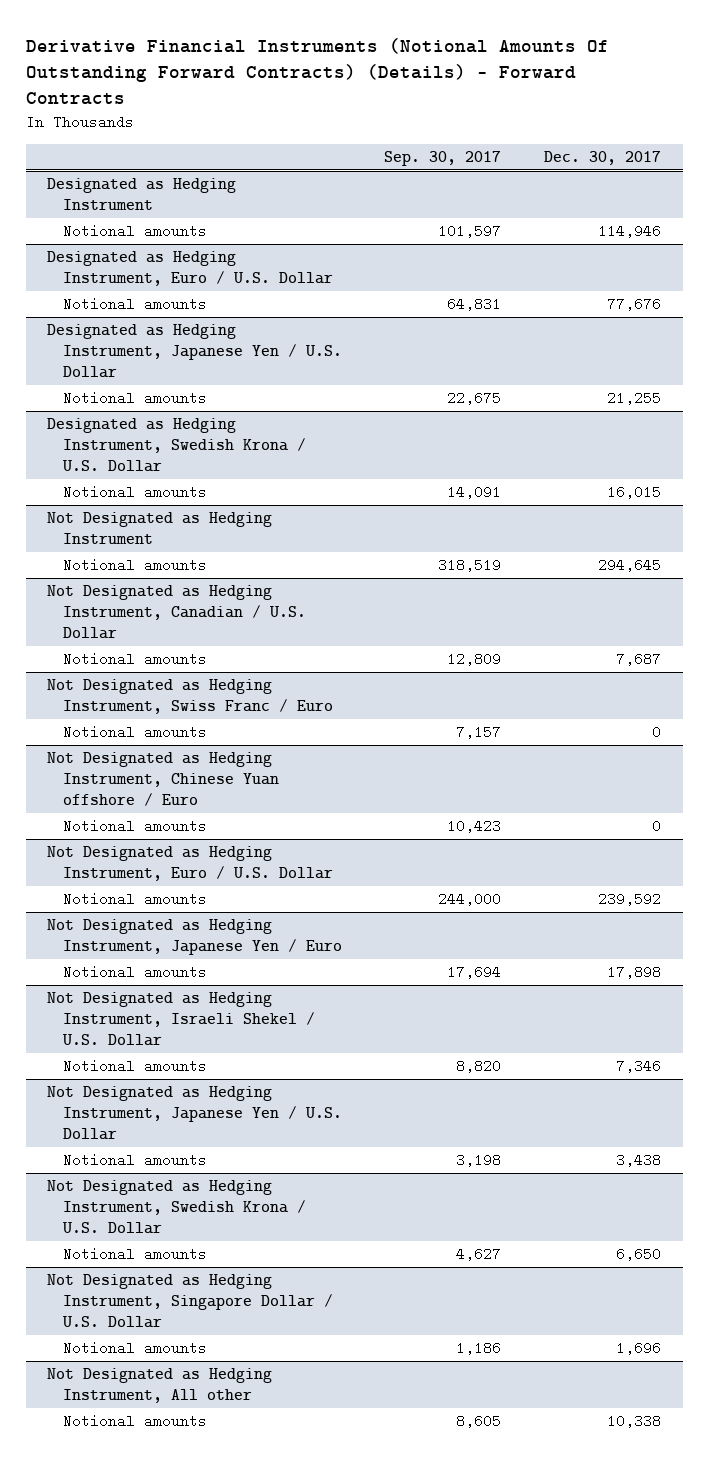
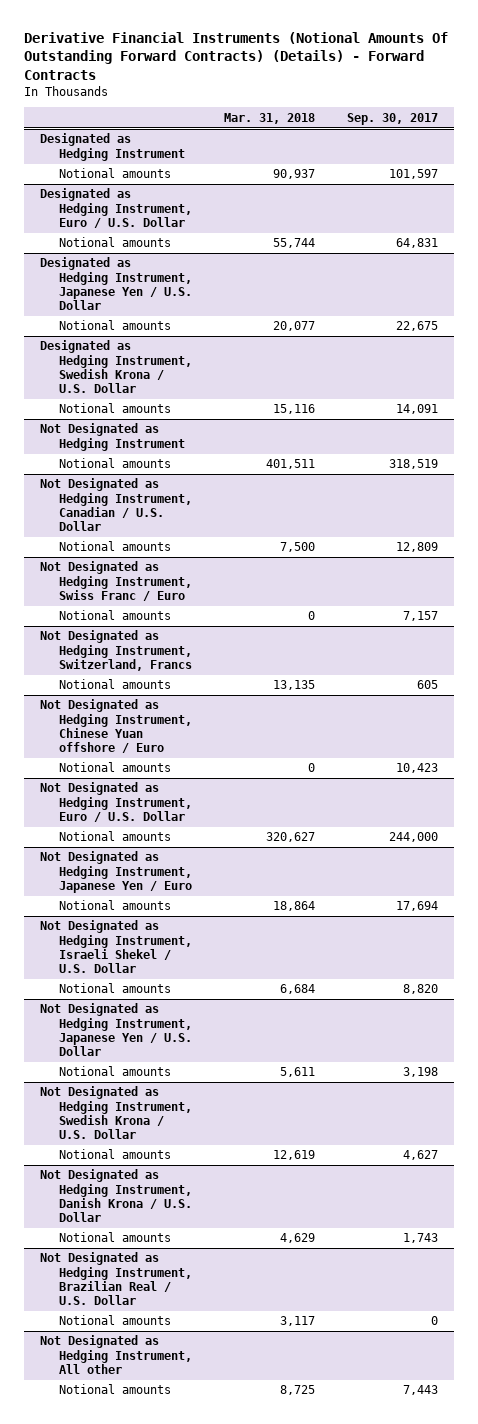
- | Sep. 30, 2017 | Dec. 30, 2017
+ | Mar. 31, 2018 | Sep. 30, 2017
+ Not Designated as Hedging Instrument, Switzerland, Francs
+ Notional amounts | 13,135 | 605
- Not Designated as Hedging Instrument, Singapore Dollar / U.S. Dollar
- Notional amounts | 1,186 | 1,696
+ Not Designated as Hedging Instrument, Danish Krona / U.S. Dollar
+ Notional amounts | 4,629 | 1,743
+ Not Designated as Hedging Instrument, Brazilian Real / U.S. Dollar
+ Notional amounts | 3,117 | 0
@ Not Designated as Hedging Instrument, All other
- Notional amounts | 8,605 | 10,338
+ Notional amounts | 8,725 | 7,443

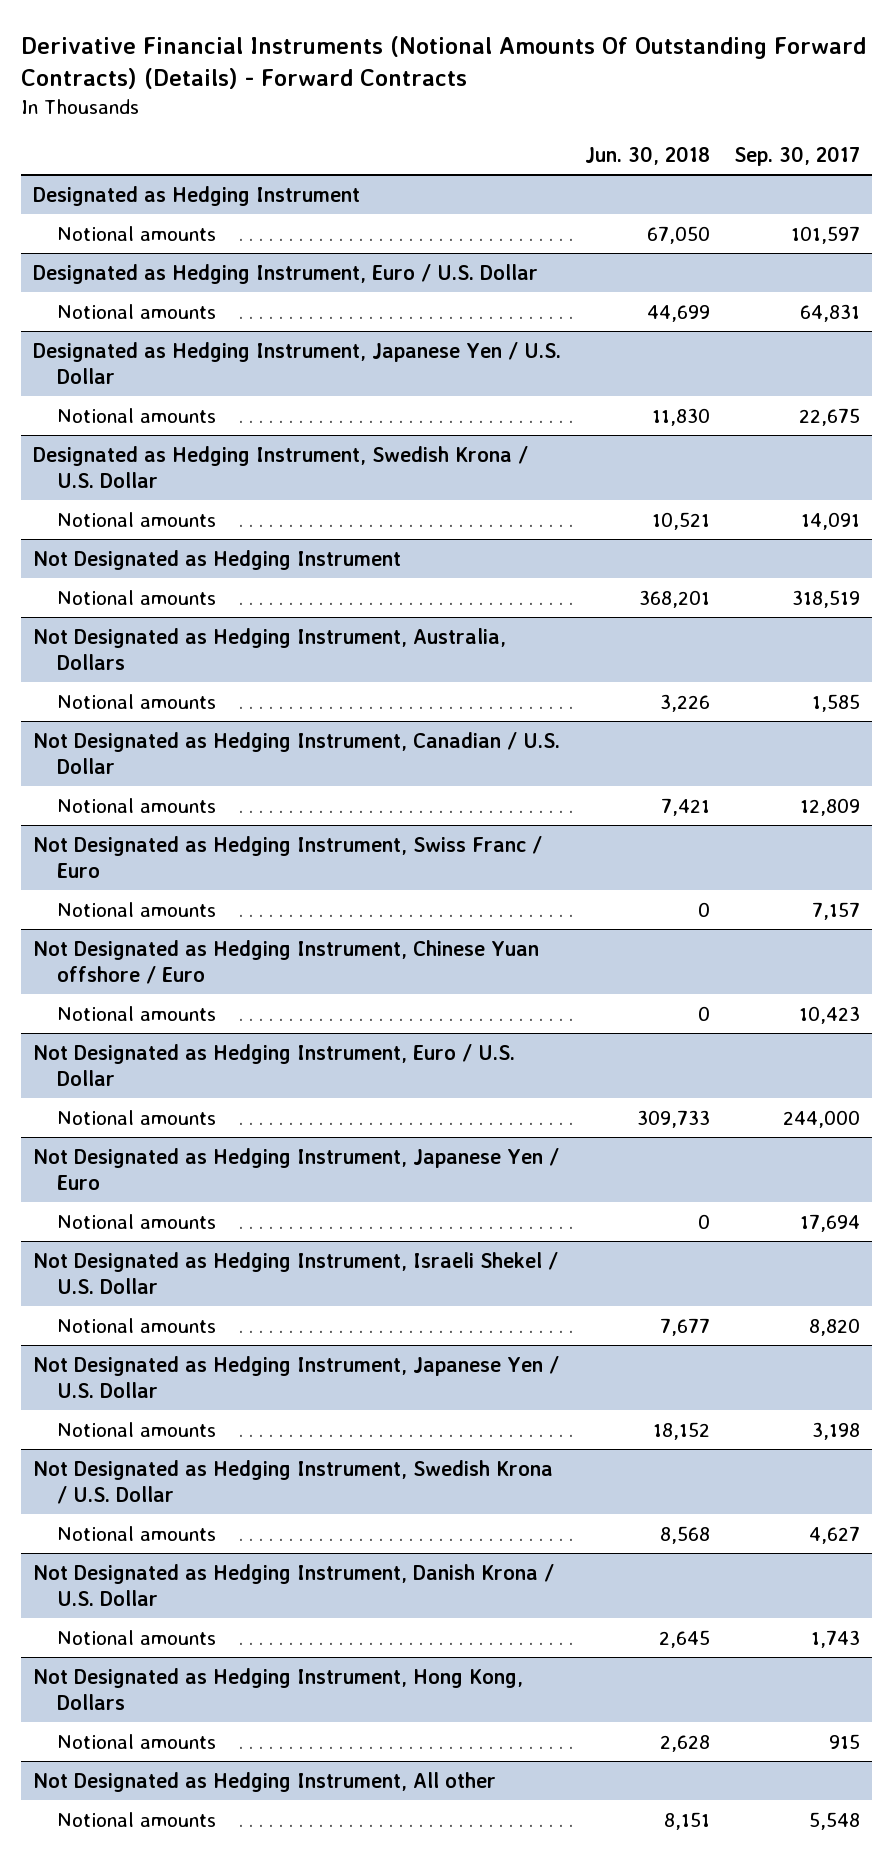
- | Mar. 31, 2018 | Sep. 30, 2017
+ | Jun. 30, 2018 | Sep. 30, 2017
+ Not Designated as Hedging Instrument, Australia, Dollars
+ Notional amounts | 3,226 | 1,585
- Not Designated as Hedging Instrument, Switzerland, Francs
- Notional amounts | 13,135 | 605
- Not Designated as Hedging Instrument, Brazilian Real / U.S. Dollar
- Notional amounts | 3,117 | 0
+ Not Designated as Hedging Instrument, Hong Kong, Dollars
+ Notional amounts | 2,628 | 915
@ Not Designated as Hedging Instrument, All other
- Notional amounts | 8,725 | 7,443
+ Notional amounts | 8,151 | 5,548

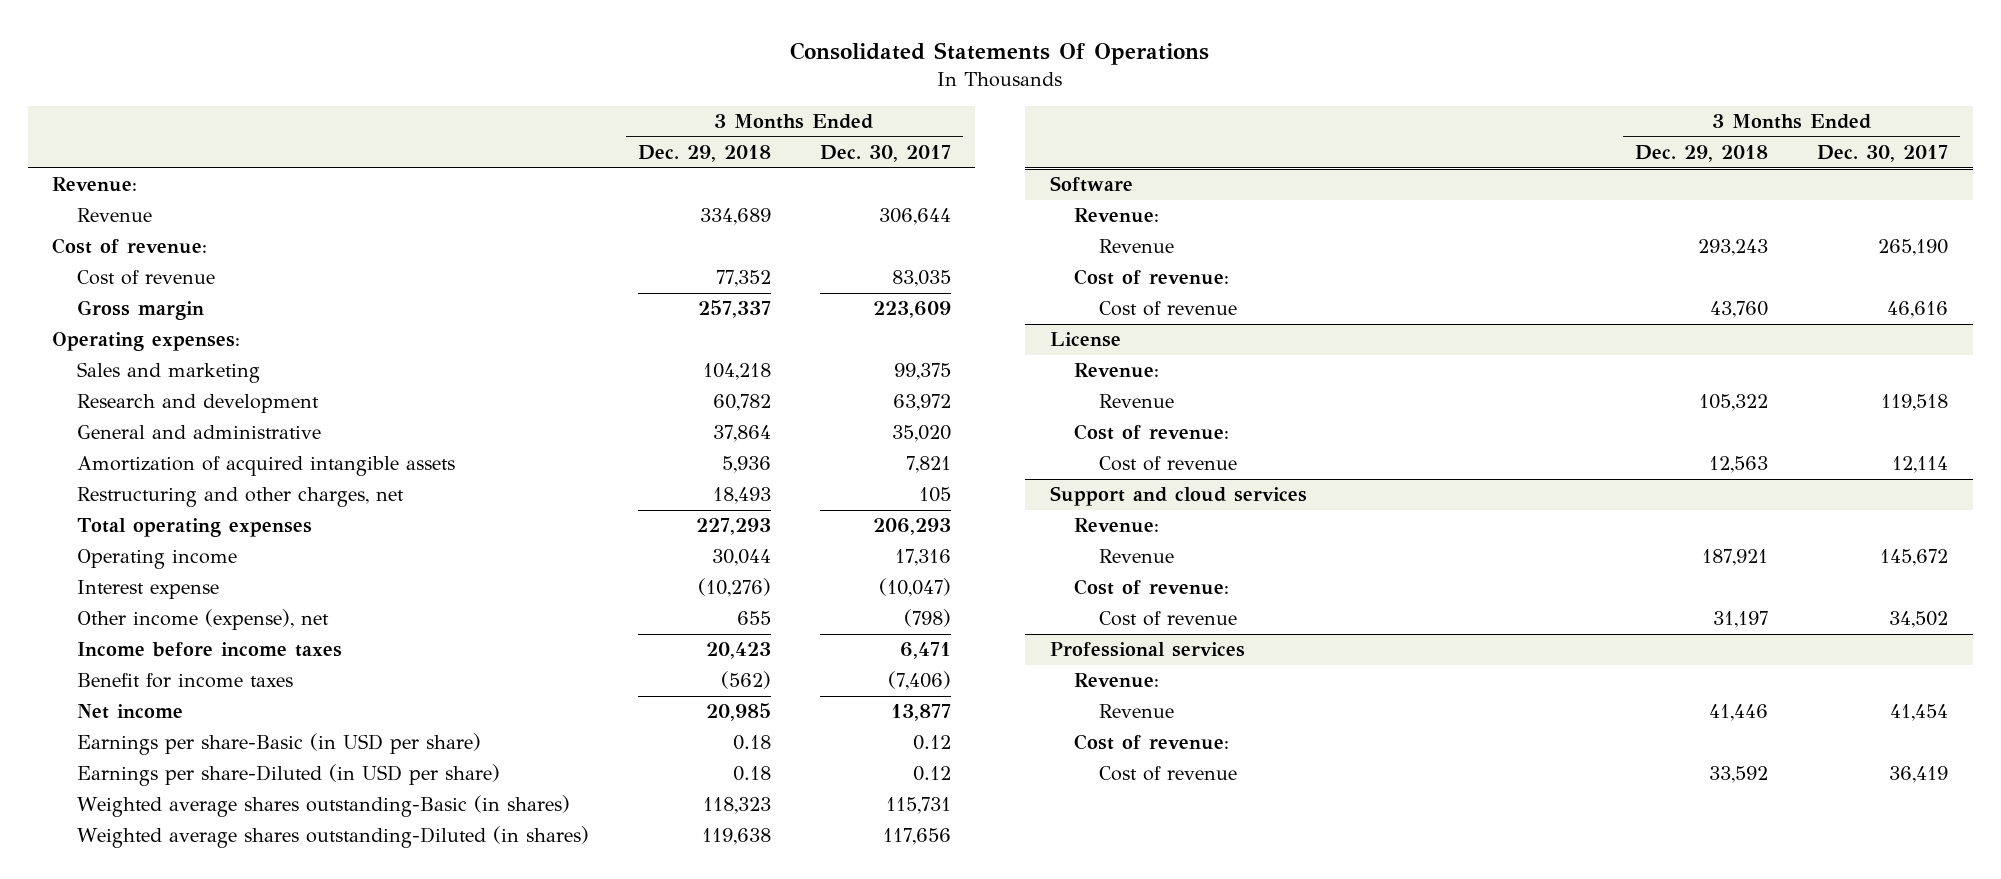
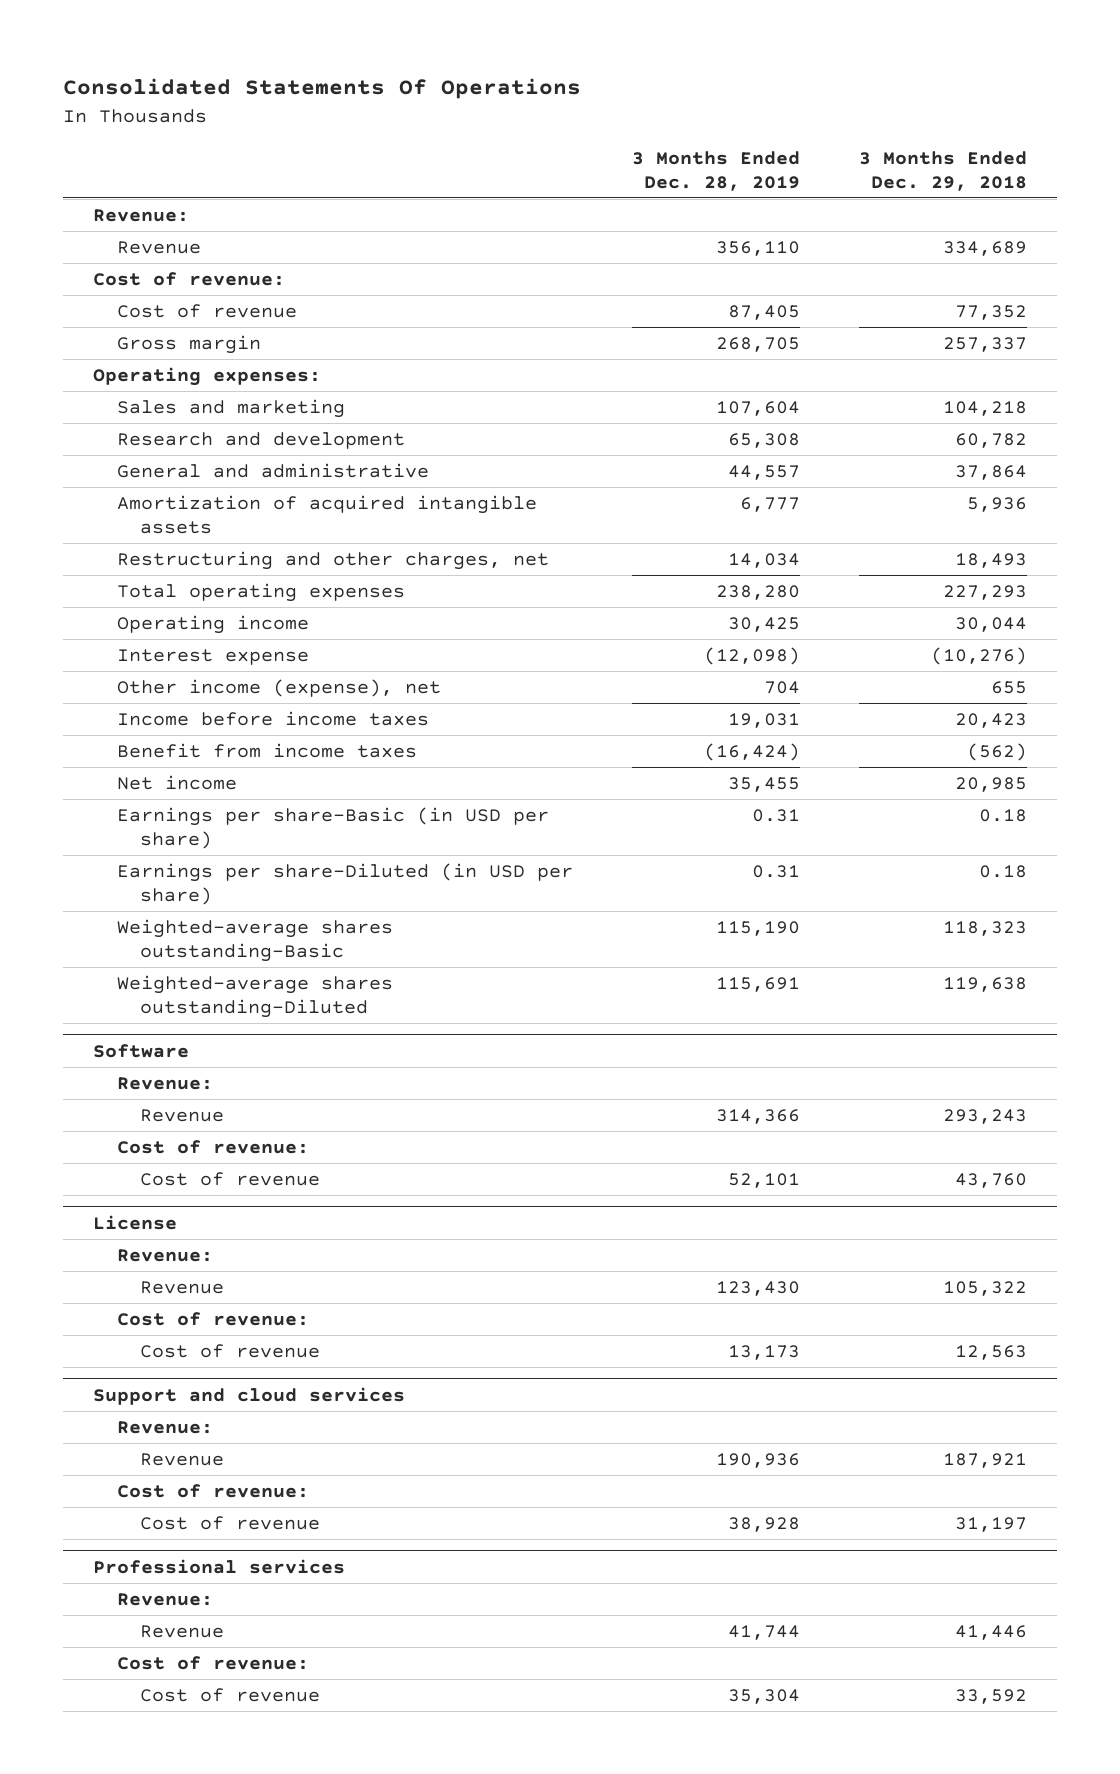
- | 3 Months Ended Dec. 29, 2018 | 3 Months Ended Dec. 30, 2017
+ | 3 Months Ended Dec. 28, 2019 | 3 Months Ended Dec. 29, 2018
- Benefit for income taxes | (562) | (7,406)
+ Benefit from income taxes | (16,424) | (562)
- Weighted average shares outstanding-Basic (in shares) | 118,323 | 115,731
- Weighted average shares outstanding-Diluted (in shares) | 119,638 | 117,656
+ Weighted-average shares outstanding-Basic | 115,190 | 118,323
+ Weighted-average shares outstanding-Diluted | 115,691 | 119,638

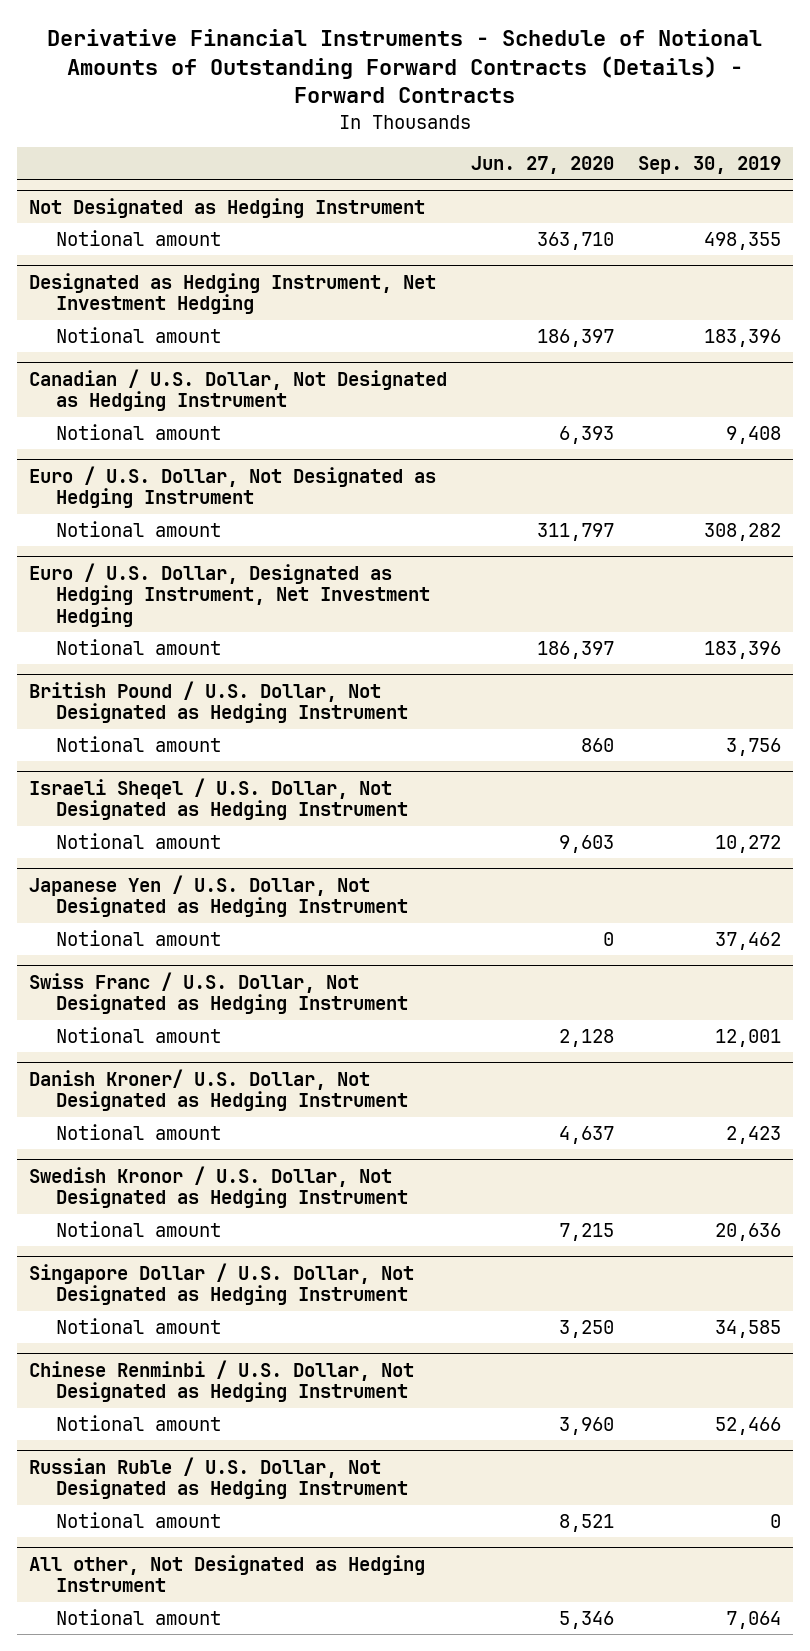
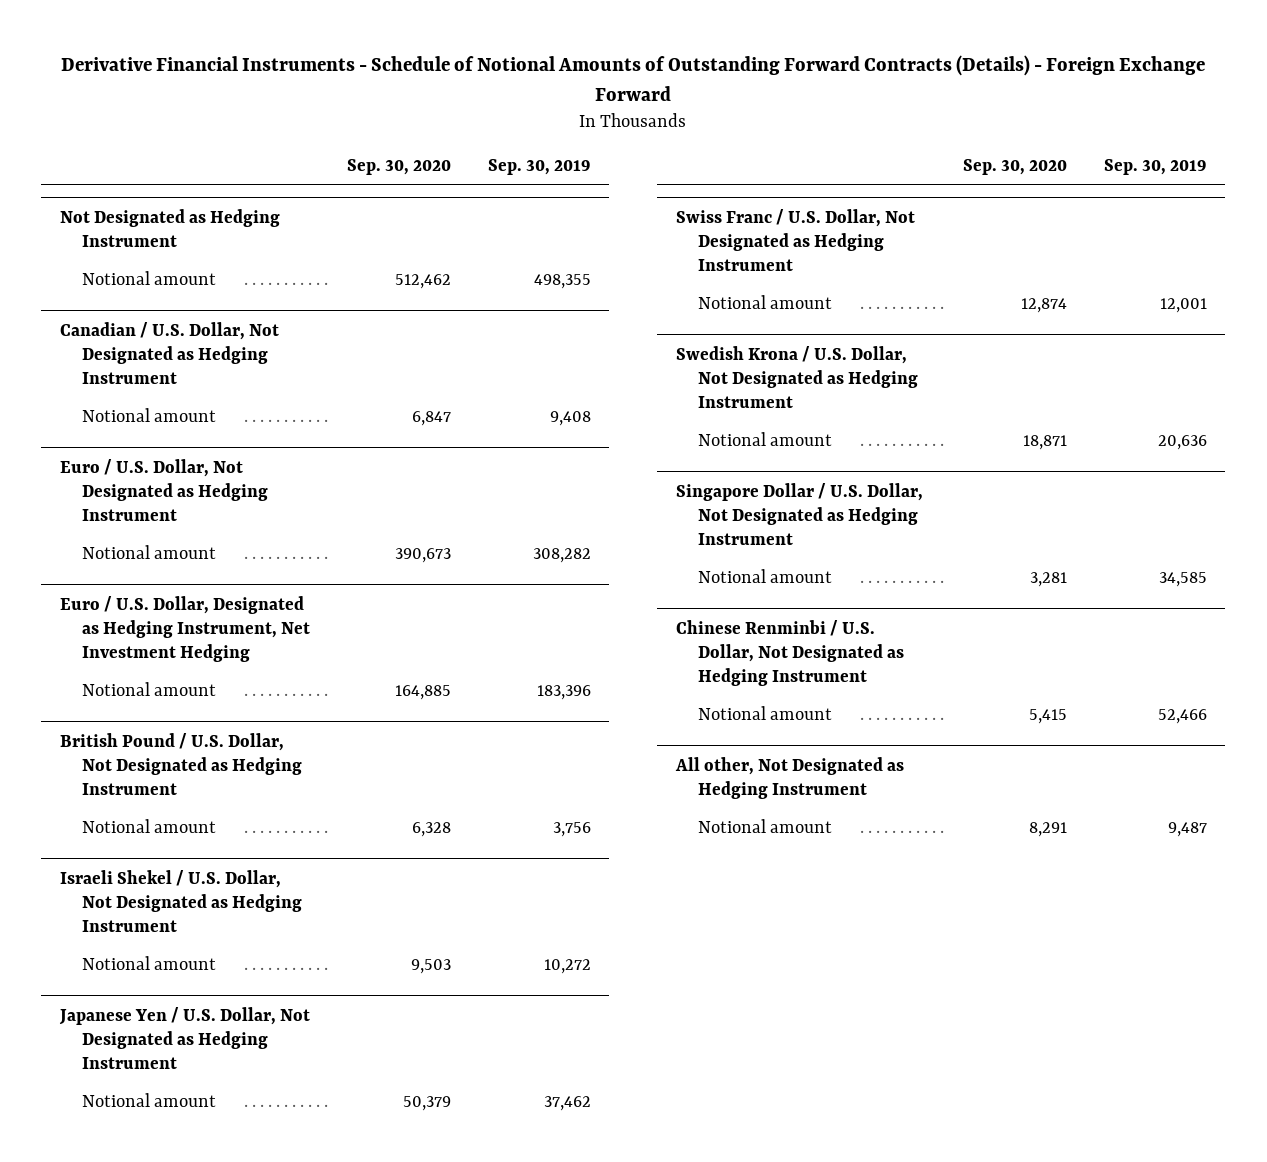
- Derivative Financial Instruments - Schedule of Notional Amounts of Outstanding Forward Contracts (Details) - Forward Contracts
+ Derivative Financial Instruments - Schedule of Notional Amounts of Outstanding Forward Contracts (Details) - Foreign Exchange Forward
- | Jun. 27, 2020 | Sep. 30, 2019
+ | Sep. 30, 2020 | Sep. 30, 2019
- Designated as Hedging Instrument, Net Investment Hedging
- Notional amount | 186,397 | 183,396
- Israeli Sheqel / U.S. Dollar, Not Designated as Hedging Instrument
+ Israeli Shekel / U.S. Dollar, Not Designated as Hedging Instrument
- Danish Kroner/ U.S. Dollar, Not Designated as Hedging Instrument
- Notional amount | 4,637 | 2,423
- Swedish Kronor / U.S. Dollar, Not Designated as Hedging Instrument
+ Swedish Krona / U.S. Dollar, Not Designated as Hedging Instrument
- Russian Ruble / U.S. Dollar, Not Designated as Hedging Instrument
- Notional amount | 8,521 | 0
@ All other, Not Designated as Hedging Instrument
- Notional amount | 5,346 | 7,064
+ Notional amount | 8,291 | 9,487

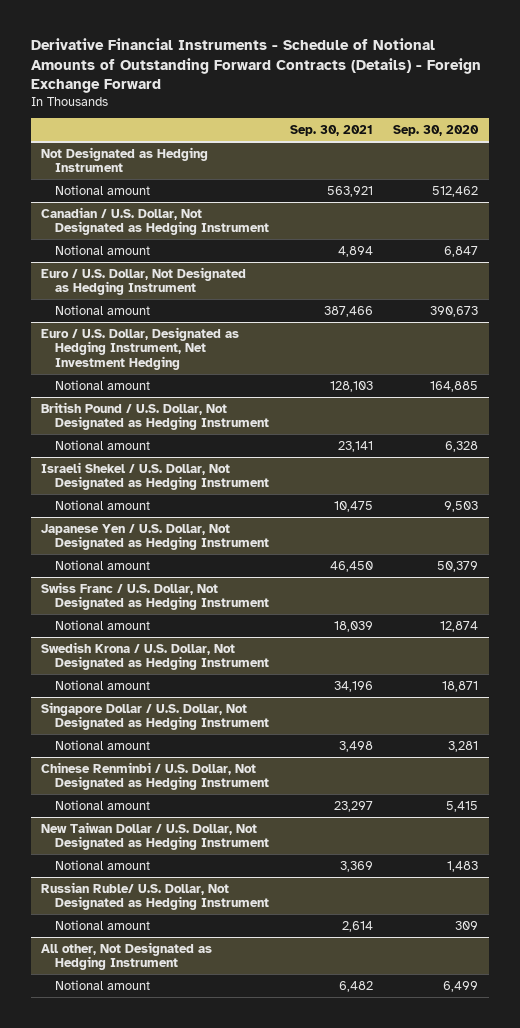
- | Sep. 30, 2020 | Sep. 30, 2019
+ | Sep. 30, 2021 | Sep. 30, 2020
+ New Taiwan Dollar / U.S. Dollar, Not Designated as Hedging Instrument
+ Notional amount | 3,369 | 1,483
+ Russian Ruble/ U.S. Dollar, Not Designated as Hedging Instrument
+ Notional amount | 2,614 | 309
@ All other, Not Designated as Hedging Instrument
- Notional amount | 8,291 | 9,487
+ Notional amount | 6,482 | 6,499

